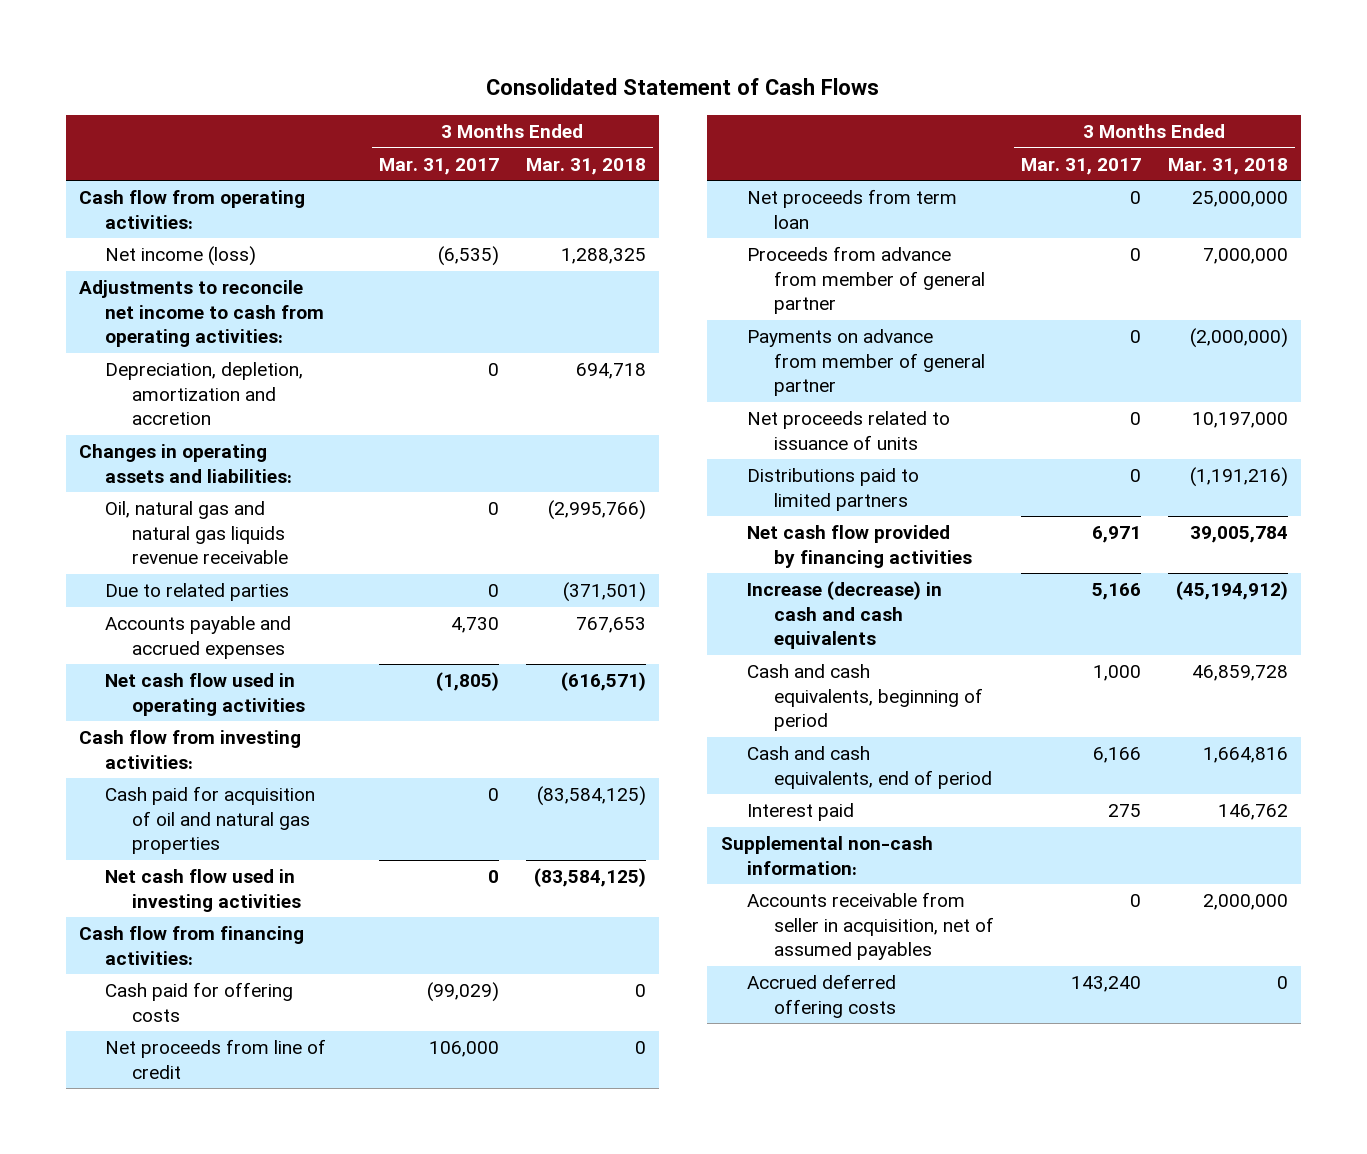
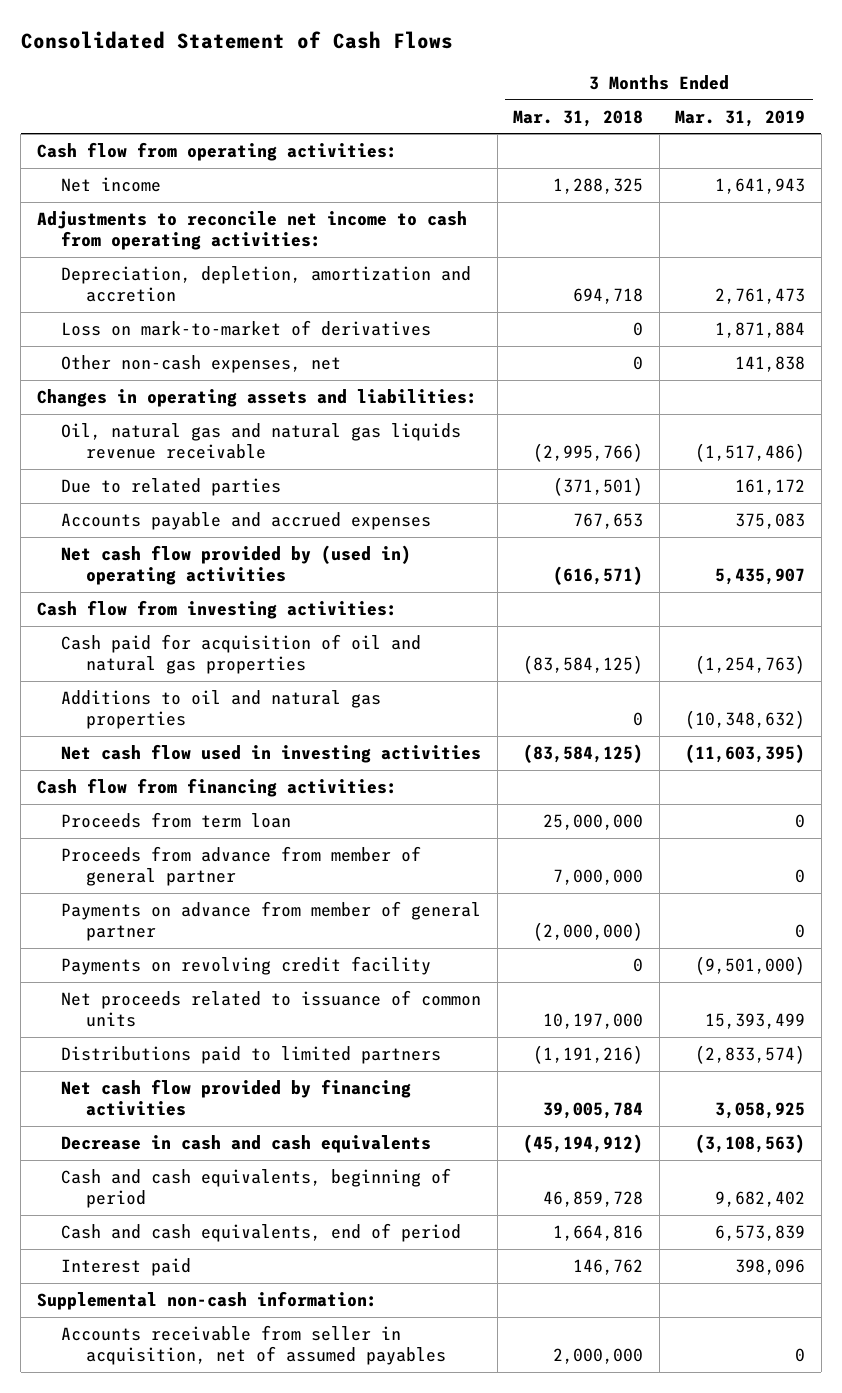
- | 3 Months Ended Mar. 31, 2017 | 3 Months Ended Mar. 31, 2018
+ | 3 Months Ended Mar. 31, 2018 | 3 Months Ended Mar. 31, 2019
- Net income (loss) | (6,535) | 1,288,325
+ Net income | 1,288,325 | 1,641,943
+ Loss on mark-to-market of derivatives | 0 | 1,871,884
+ Other non-cash expenses, net | 0 | 141,838
- Net cash flow used in operating activities | (1,805) | (616,571)
+ Net cash flow provided by (used in) operating activities | (616,571) | 5,435,907
+ Additions to oil and natural gas properties | 0 | (10,348,632)
- Cash paid for offering costs | (99,029) | 0
- Net proceeds from line of credit | 106,000 | 0
- Net proceeds from term loan | 0 | 25,000,000
+ Proceeds from term loan | 25,000,000 | 0
- Net proceeds related to issuance of units | 0 | 10,197,000
+ Payments on revolving credit facility | 0 | (9,501,000)
+ Net proceeds related to issuance of common units | 10,197,000 | 15,393,499
- Increase (decrease) in cash and cash equivalents | 5,166 | (45,194,912)
+ Decrease in cash and cash equivalents | (45,194,912) | (3,108,563)
- Accrued deferred offering costs | 143,240 | 0

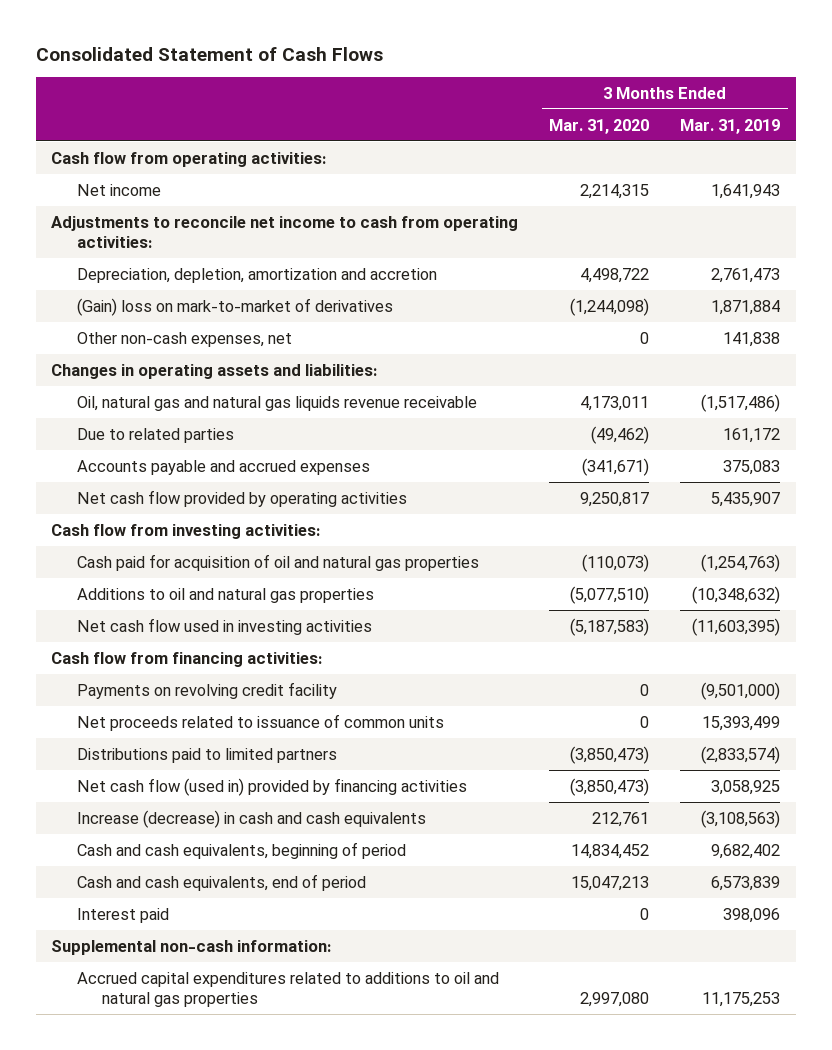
- | 3 Months Ended Mar. 31, 2018 | 3 Months Ended Mar. 31, 2019
+ | 3 Months Ended Mar. 31, 2020 | 3 Months Ended Mar. 31, 2019
- Loss on mark-to-market of derivatives | 0 | 1,871,884
+ (Gain) loss on mark-to-market of derivatives | (1,244,098) | 1,871,884
- Net cash flow provided by (used in) operating activities | (616,571) | 5,435,907
+ Net cash flow provided by operating activities | 9,250,817 | 5,435,907
- Proceeds from term loan | 25,000,000 | 0
- Proceeds from advance from member of general partner | 7,000,000 | 0
- Payments on advance from member of general partner | (2,000,000) | 0
- Net cash flow provided by financing activities | 39,005,784 | 3,058,925
- Decrease in cash and cash equivalents | (45,194,912) | (3,108,563)
+ Net cash flow (used in) provided by financing activities | (3,850,473) | 3,058,925
+ Increase (decrease) in cash and cash equivalents | 212,761 | (3,108,563)
- Accounts receivable from seller in acquisition, net of assumed payables | 2,000,000 | 0
+ Accrued capital expenditures related to additions to oil and natural gas properties | 2,997,080 | 11,175,253

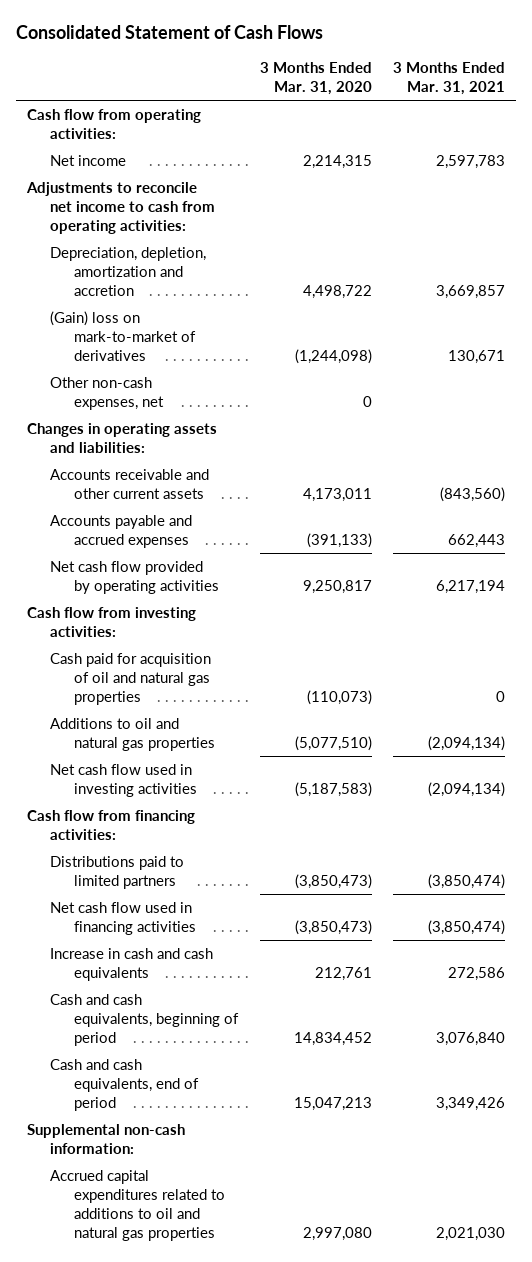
- | 3 Months Ended Mar. 31, 2020 | 3 Months Ended Mar. 31, 2019
+ | 3 Months Ended Mar. 31, 2020 | 3 Months Ended Mar. 31, 2021
- Oil, natural gas and natural gas liquids revenue receivable | 4,173,011 | (1,517,486)
- Due to related parties | (49,462) | 161,172
- Accounts payable and accrued expenses | (341,671) | 375,083
+ Accounts receivable and other current assets | 4,173,011 | (843,560)
+ Accounts payable and accrued expenses | (391,133) | 662,443
- Payments on revolving credit facility | 0 | (9,501,000)
- Net proceeds related to issuance of common units | 0 | 15,393,499
- Net cash flow (used in) provided by financing activities | (3,850,473) | 3,058,925
- Increase (decrease) in cash and cash equivalents | 212,761 | (3,108,563)
+ Net cash flow used in financing activities | (3,850,473) | (3,850,474)
+ Increase in cash and cash equivalents | 212,761 | 272,586
- Interest paid | 0 | 398,096

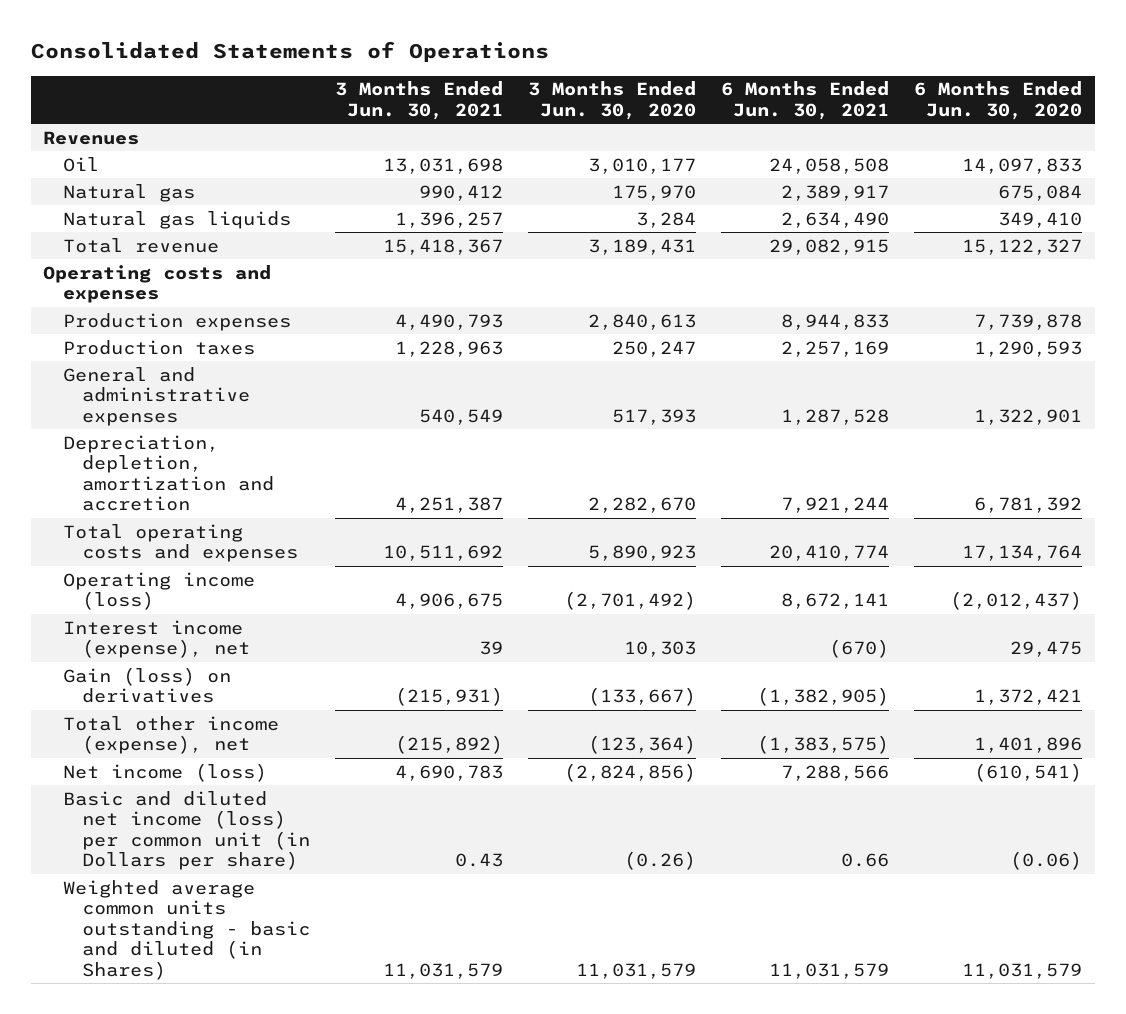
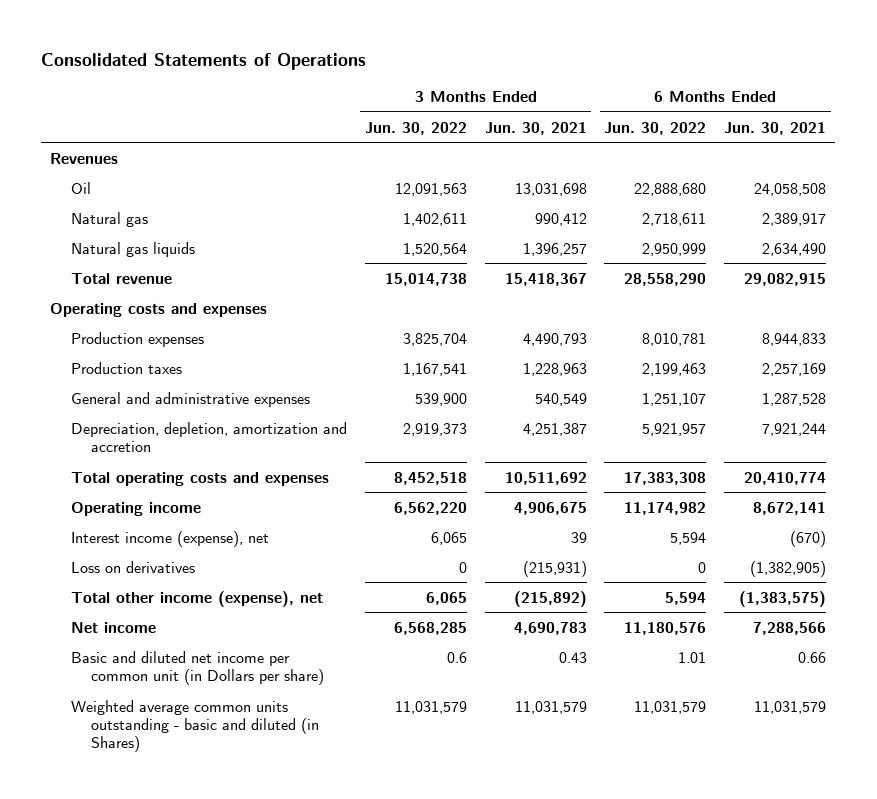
- | 3 Months Ended Jun. 30, 2021 | 3 Months Ended Jun. 30, 2020 | 6 Months Ended Jun. 30, 2021 | 6 Months Ended Jun. 30, 2020
+ | 3 Months Ended Jun. 30, 2022 | 3 Months Ended Jun. 30, 2021 | 6 Months Ended Jun. 30, 2022 | 6 Months Ended Jun. 30, 2021
- Operating income (loss) | 4,906,675 | (2,701,492) | 8,672,141 | (2,012,437)
+ Operating income | 6,562,220 | 4,906,675 | 11,174,982 | 8,672,141
- Gain (loss) on derivatives | (215,931) | (133,667) | (1,382,905) | 1,372,421
+ Loss on derivatives | 0 | (215,931) | 0 | (1,382,905)
- Net income (loss) | 4,690,783 | (2,824,856) | 7,288,566 | (610,541)
- Basic and diluted net income (loss) per common unit (in Dollars per share) | 0.43 | (0.26) | 0.66 | (0.06)
+ Net income | 6,568,285 | 4,690,783 | 11,180,576 | 7,288,566
+ Basic and diluted net income per common unit (in Dollars per share) | 0.6 | 0.43 | 1.01 | 0.66

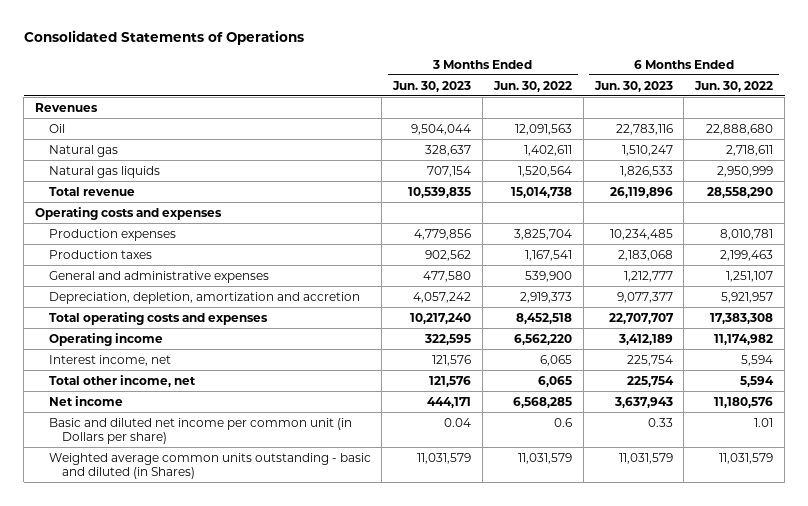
- | 3 Months Ended Jun. 30, 2022 | 3 Months Ended Jun. 30, 2021 | 6 Months Ended Jun. 30, 2022 | 6 Months Ended Jun. 30, 2021
+ | 3 Months Ended Jun. 30, 2023 | 3 Months Ended Jun. 30, 2022 | 6 Months Ended Jun. 30, 2023 | 6 Months Ended Jun. 30, 2022
- Interest income (expense), net | 6,065 | 39 | 5,594 | (670)
- Loss on derivatives | 0 | (215,931) | 0 | (1,382,905)
- Total other income (expense), net | 6,065 | (215,892) | 5,594 | (1,383,575)
+ Interest income, net | 121,576 | 6,065 | 225,754 | 5,594
+ Total other income, net | 121,576 | 6,065 | 225,754 | 5,594

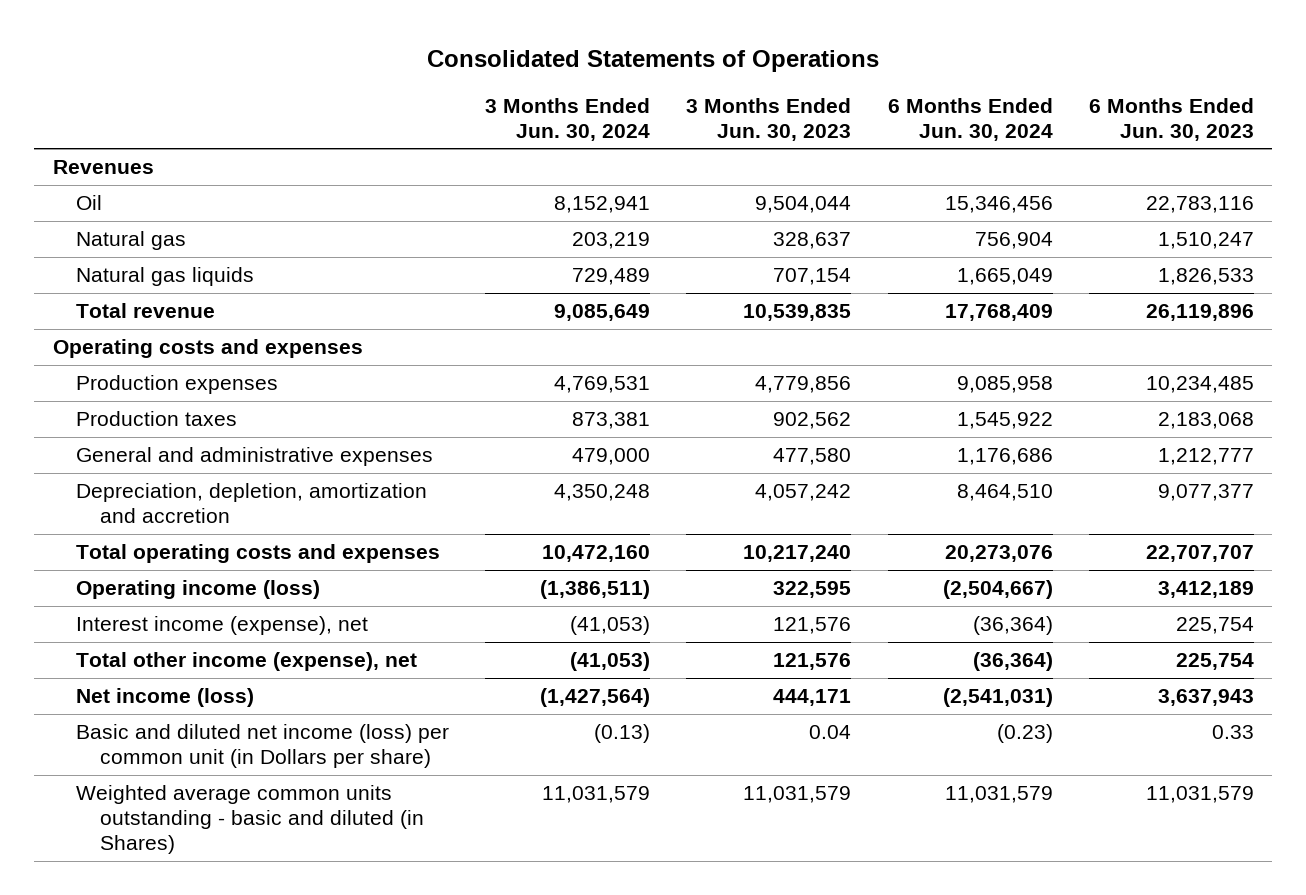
- | 3 Months Ended Jun. 30, 2023 | 3 Months Ended Jun. 30, 2022 | 6 Months Ended Jun. 30, 2023 | 6 Months Ended Jun. 30, 2022
+ | 3 Months Ended Jun. 30, 2024 | 3 Months Ended Jun. 30, 2023 | 6 Months Ended Jun. 30, 2024 | 6 Months Ended Jun. 30, 2023
- Operating income | 322,595 | 6,562,220 | 3,412,189 | 11,174,982
- Interest income, net | 121,576 | 6,065 | 225,754 | 5,594
- Total other income, net | 121,576 | 6,065 | 225,754 | 5,594
- Net income | 444,171 | 6,568,285 | 3,637,943 | 11,180,576
- Basic and diluted net income per common unit (in Dollars per share) | 0.04 | 0.6 | 0.33 | 1.01
+ Operating income (loss) | (1,386,511) | 322,595 | (2,504,667) | 3,412,189
+ Interest income (expense), net | (41,053) | 121,576 | (36,364) | 225,754
+ Total other income (expense), net | (41,053) | 121,576 | (36,364) | 225,754
+ Net income (loss) | (1,427,564) | 444,171 | (2,541,031) | 3,637,943
+ Basic and diluted net income (loss) per common unit (in Dollars per share) | (0.13) | 0.04 | (0.23) | 0.33

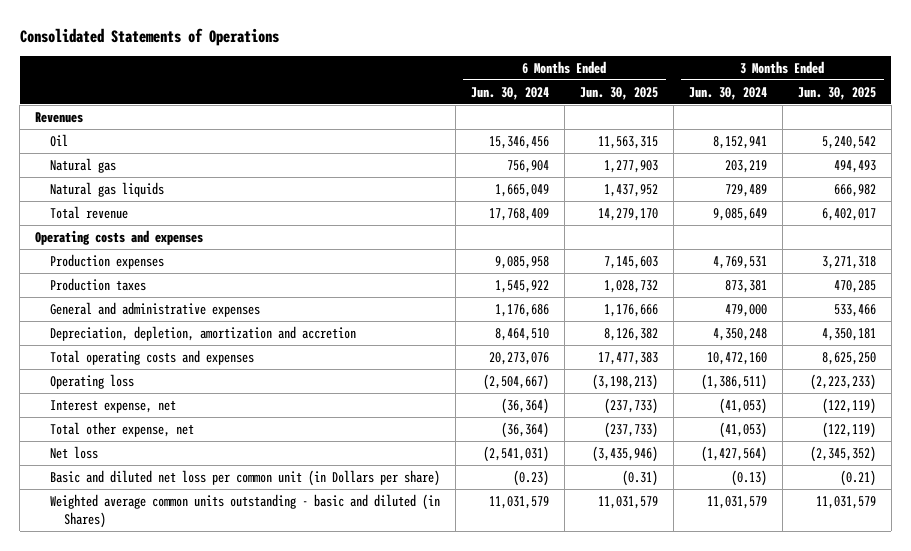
- | 3 Months Ended Jun. 30, 2024 | 3 Months Ended Jun. 30, 2023 | 6 Months Ended Jun. 30, 2024 | 6 Months Ended Jun. 30, 2023
+ | 6 Months Ended Jun. 30, 2024 | 6 Months Ended Jun. 30, 2025 | 3 Months Ended Jun. 30, 2024 | 3 Months Ended Jun. 30, 2025
- Operating income (loss) | (1,386,511) | 322,595 | (2,504,667) | 3,412,189
- Interest income (expense), net | (41,053) | 121,576 | (36,364) | 225,754
- Total other income (expense), net | (41,053) | 121,576 | (36,364) | 225,754
- Net income (loss) | (1,427,564) | 444,171 | (2,541,031) | 3,637,943
- Basic and diluted net income (loss) per common unit (in Dollars per share) | (0.13) | 0.04 | (0.23) | 0.33
+ Operating loss | (2,504,667) | (3,198,213) | (1,386,511) | (2,223,233)
+ Interest expense, net | (36,364) | (237,733) | (41,053) | (122,119)
+ Total other expense, net | (36,364) | (237,733) | (41,053) | (122,119)
+ Net loss | (2,541,031) | (3,435,946) | (1,427,564) | (2,345,352)
+ Basic and diluted net loss per common unit (in Dollars per share) | (0.23) | (0.31) | (0.13) | (0.21)

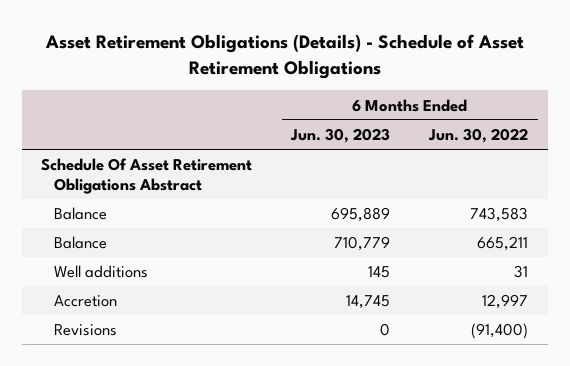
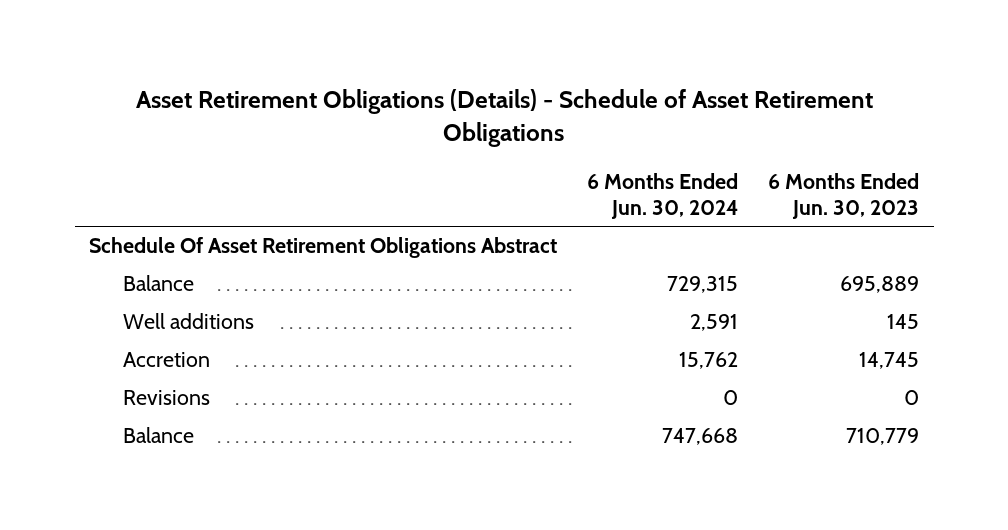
- | 6 Months Ended Jun. 30, 2023 | 6 Months Ended Jun. 30, 2022
+ | 6 Months Ended Jun. 30, 2024 | 6 Months Ended Jun. 30, 2023
moved down: Balance | 747,668 | 710,779

